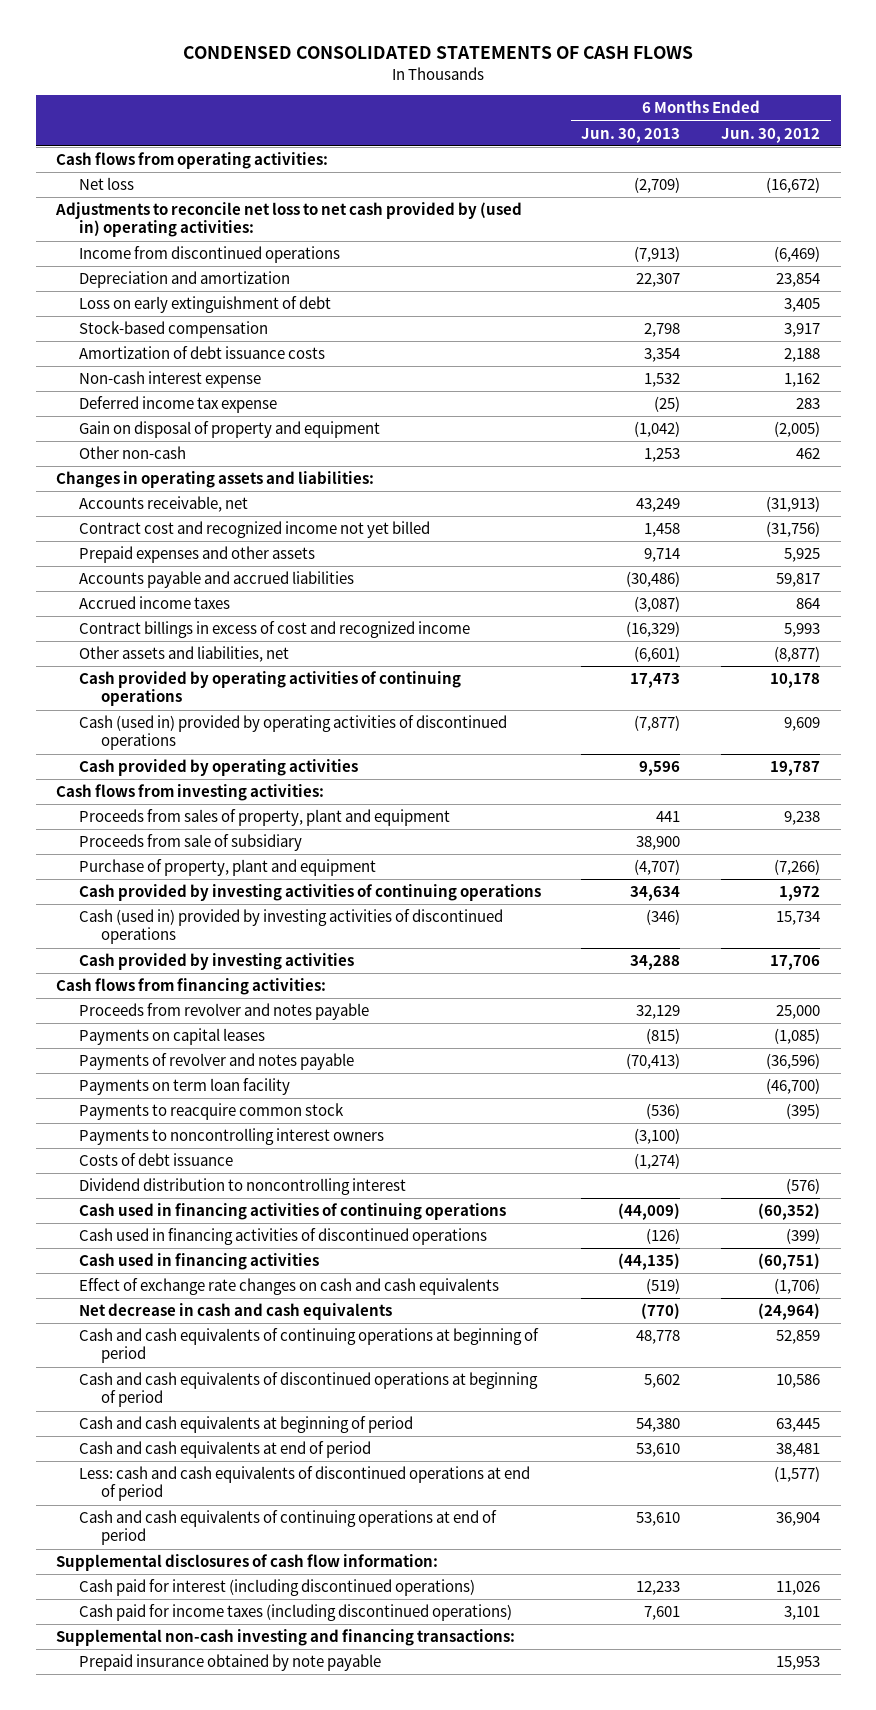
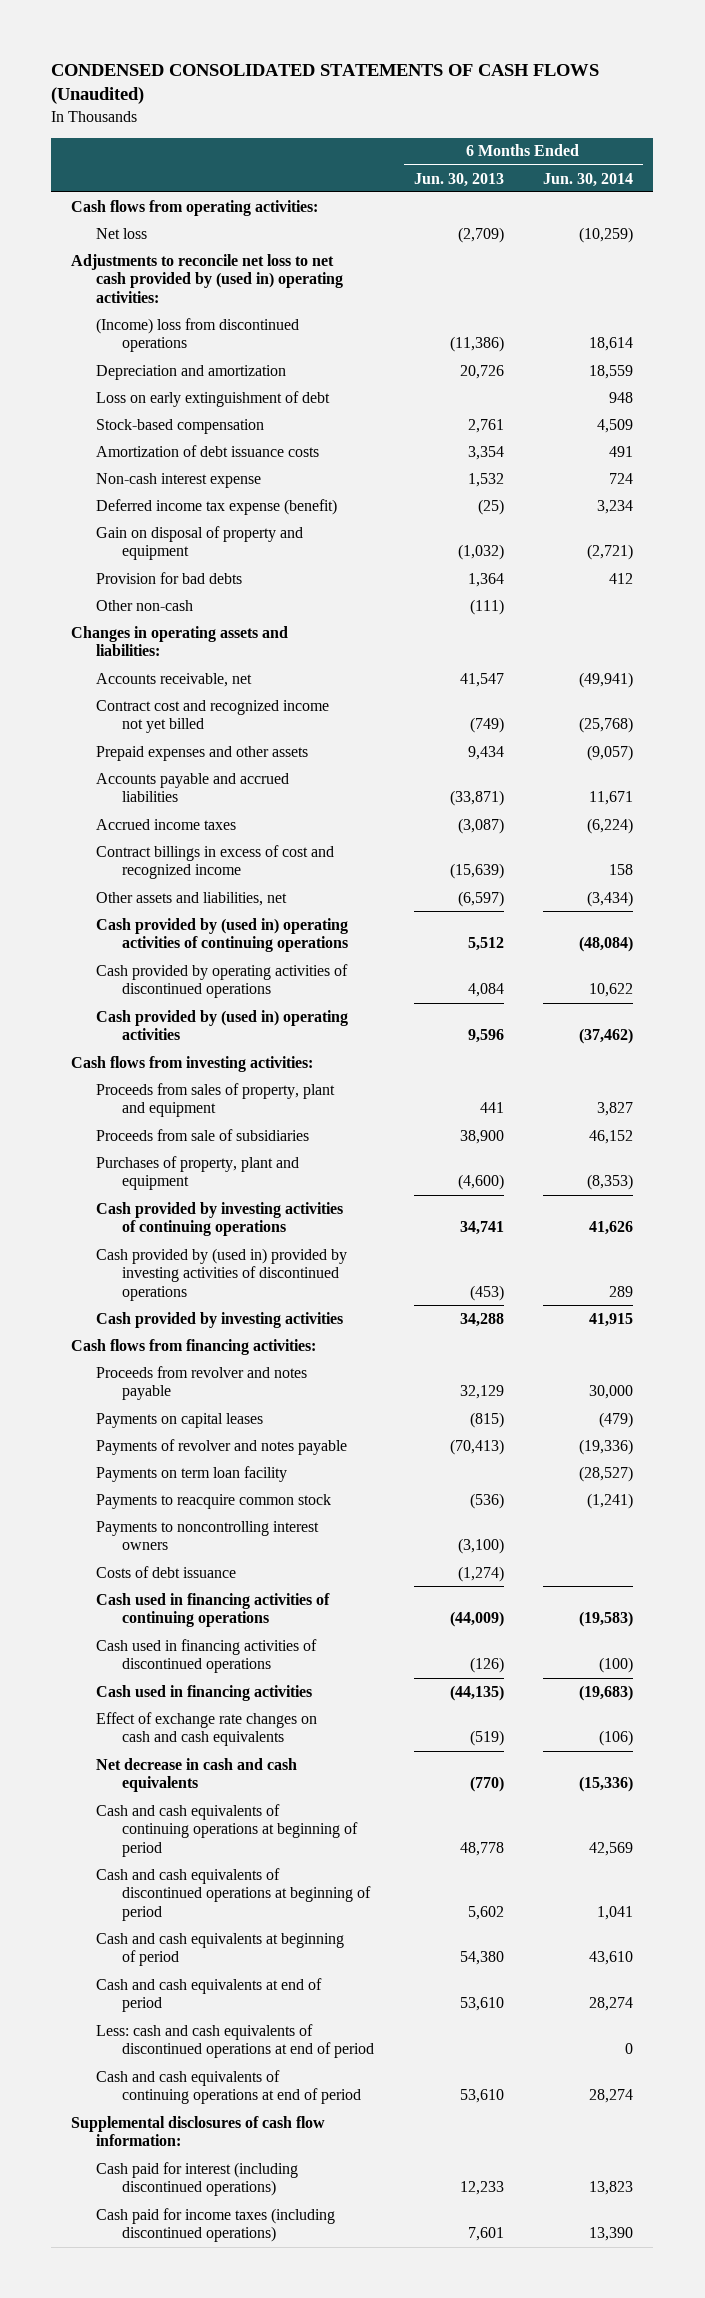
- CONDENSED CONSOLIDATED STATEMENTS OF CASH FLOWS
+ CONDENSED CONSOLIDATED STATEMENTS OF CASH FLOWS (Unaudited)
- | 6 Months Ended Jun. 30, 2013 | 6 Months Ended Jun. 30, 2012
+ | 6 Months Ended Jun. 30, 2013 | 6 Months Ended Jun. 30, 2014
- Income from discontinued operations | (7,913) | (6,469)
- Depreciation and amortization | 22,307 | 23,854
+ (Income) loss from discontinued operations | (11,386) | 18,614
+ Depreciation and amortization | 20,726 | 18,559
- Stock-based compensation | 2,798 | 3,917
+ Stock-based compensation | 2,761 | 4,509
- Deferred income tax expense | (25) | 283
- Gain on disposal of property and equipment | (1,042) | (2,005)
- Other non-cash | 1,253 | 462
+ Deferred income tax expense (benefit) | (25) | 3,234
+ Gain on disposal of property and equipment | (1,032) | (2,721)
+ Provision for bad debts | 1,364 | 412
+ Other non-cash | (111) |
- Accounts receivable, net | 43,249 | (31,913)
- Contract cost and recognized income not yet billed | 1,458 | (31,756)
- Prepaid expenses and other assets | 9,714 | 5,925
- Accounts payable and accrued liabilities | (30,486) | 59,817
+ Accounts receivable, net | 41,547 | (49,941)
+ Contract cost and recognized income not yet billed | (749) | (25,768)
+ Prepaid expenses and other assets | 9,434 | (9,057)
+ Accounts payable and accrued liabilities | (33,871) | 11,671
- Contract billings in excess of cost and recognized income | (16,329) | 5,993
- Other assets and liabilities, net | (6,601) | (8,877)
- Cash provided by operating activities of continuing operations | 17,473 | 10,178
- Cash (used in) provided by operating activities of discontinued operations | (7,877) | 9,609
- Cash provided by operating activities | 9,596 | 19,787
+ Contract billings in excess of cost and recognized income | (15,639) | 158
+ Other assets and liabilities, net | (6,597) | (3,434)
+ Cash provided by (used in) operating activities of continuing operations | 5,512 | (48,084)
+ Cash provided by operating activities of discontinued operations | 4,084 | 10,622
+ Cash provided by (used in) operating activities | 9,596 | (37,462)
- Proceeds from sale of subsidiary | 38,900 |
- Purchase of property, plant and equipment | (4,707) | (7,266)
- Cash provided by investing activities of continuing operations | 34,634 | 1,972
- Cash (used in) provided by investing activities of discontinued operations | (346) | 15,734
+ Proceeds from sale of subsidiaries | 38,900 | 46,152
+ Purchases of property, plant and equipment | (4,600) | (8,353)
+ Cash provided by investing activities of continuing operations | 34,741 | 41,626
+ Cash provided by (used in) provided by investing activities of discontinued operations | (453) | 289
- Dividend distribution to noncontrolling interest | | (576)
- Supplemental non-cash investing and financing transactions:
- Prepaid insurance obtained by note payable | | 15,953

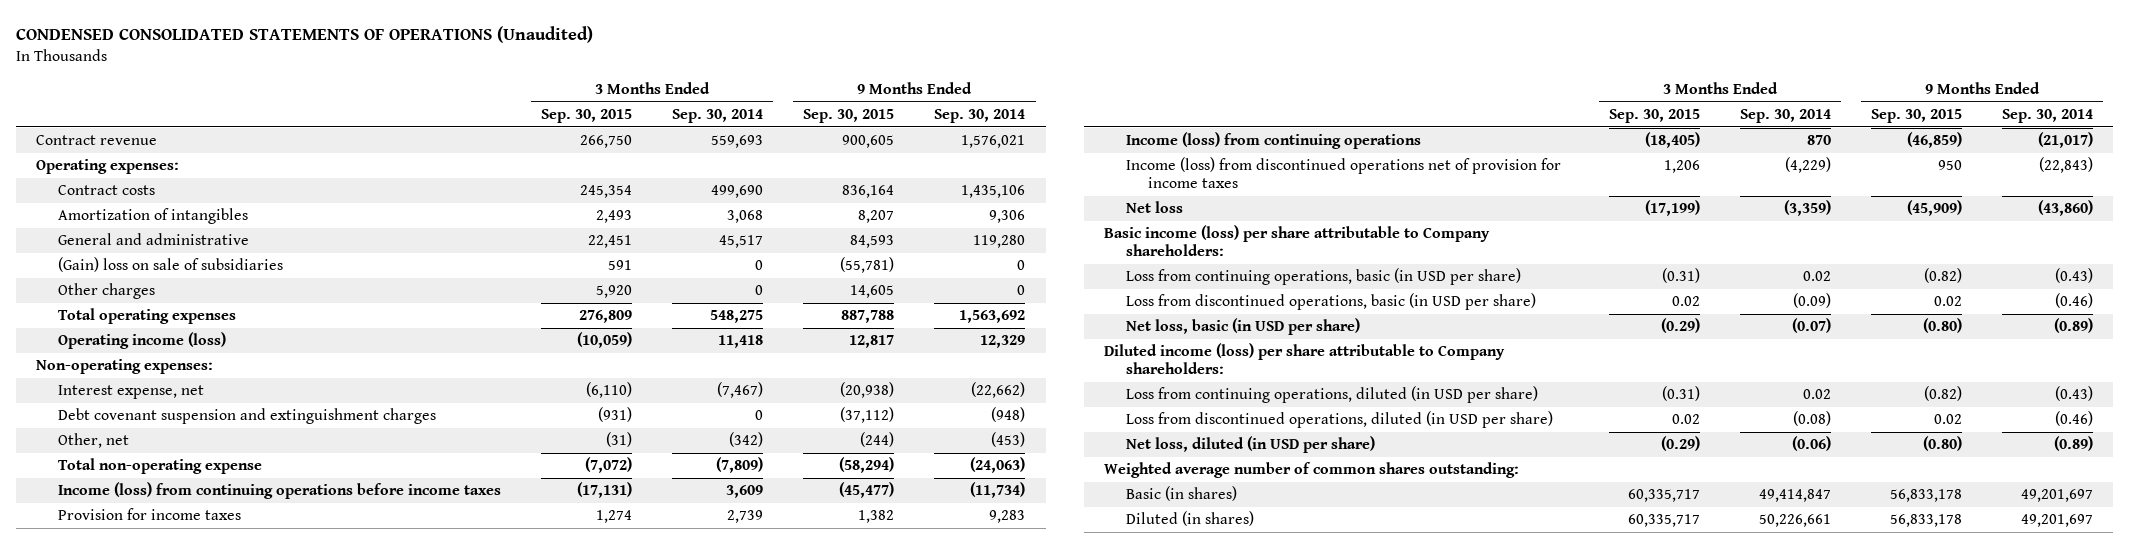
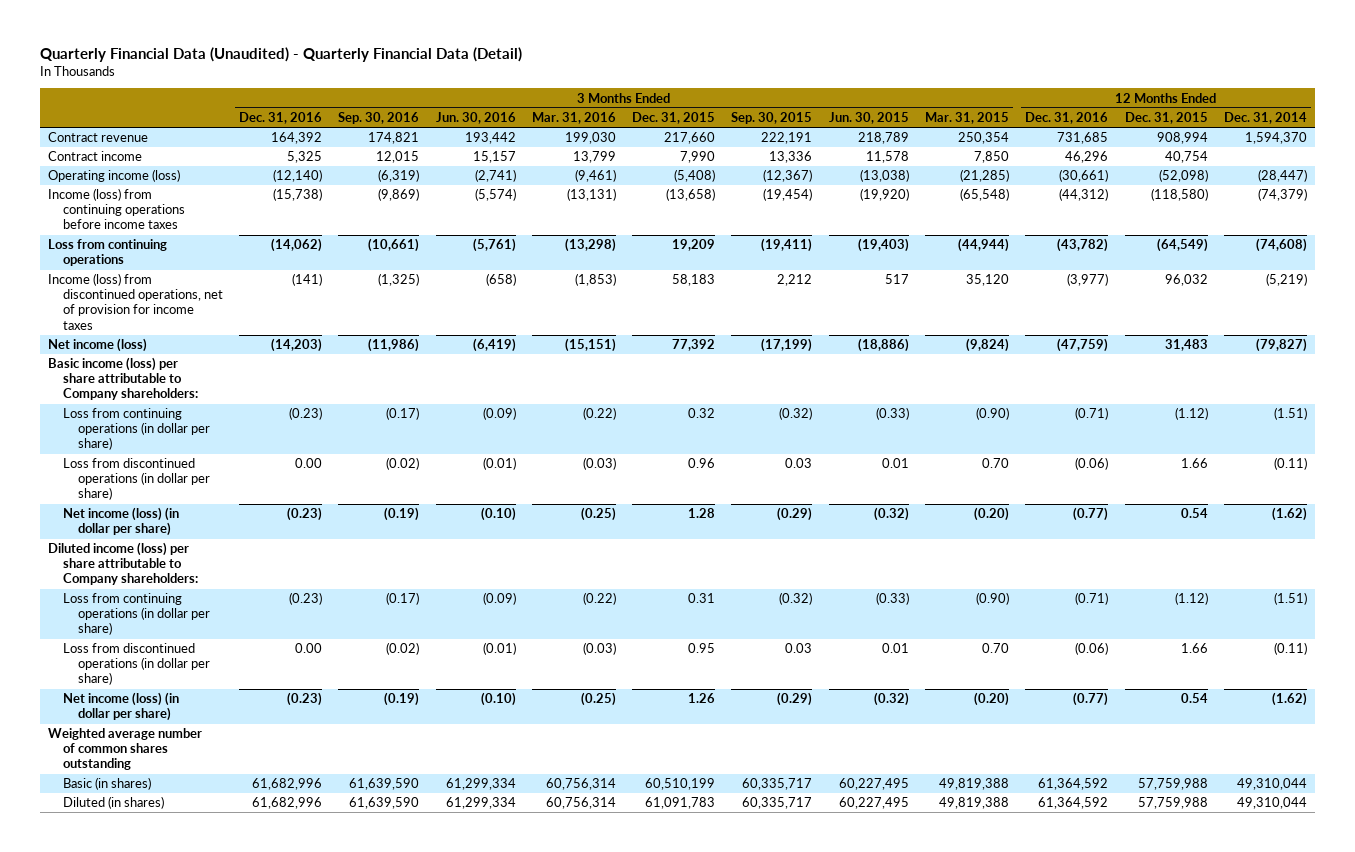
- CONDENSED CONSOLIDATED STATEMENTS OF OPERATIONS (Unaudited)
+ Quarterly Financial Data (Unaudited) - Quarterly Financial Data (Detail)
- | 3 Months Ended Sep. 30, 2015 | 3 Months Ended Sep. 30, 2014 | 9 Months Ended Sep. 30, 2015 | 9 Months Ended Sep. 30, 2014
+ | 3 Months Ended Dec. 31, 2016 | 3 Months Ended Sep. 30, 2016 | 3 Months Ended Jun. 30, 2016 | 3 Months Ended Mar. 31, 2016 | 3 Months Ended Dec. 31, 2015 | 3 Months Ended Sep. 30, 2015 | 3 Months Ended Jun. 30, 2015 | 3 Months Ended Mar. 31, 2015 | 12 Months Ended Dec. 31, 2016 | 12 Months Ended Dec. 31, 2015 | 12 Months Ended Dec. 31, 2014
- Contract revenue | 266,750 | 559,693 | 900,605 | 1,576,021
- Operating expenses:
- Contract costs | 245,354 | 499,690 | 836,164 | 1,435,106
- Amortization of intangibles | 2,493 | 3,068 | 8,207 | 9,306
- General and administrative | 22,451 | 45,517 | 84,593 | 119,280
- (Gain) loss on sale of subsidiaries | 591 | 0 | (55,781) | 0
- Other charges | 5,920 | 0 | 14,605 | 0
- Total operating expenses | 276,809 | 548,275 | 887,788 | 1,563,692
- Operating income (loss) | (10,059) | 11,418 | 12,817 | 12,329
- Non-operating expenses:
- Interest expense, net | (6,110) | (7,467) | (20,938) | (22,662)
- Debt covenant suspension and extinguishment charges | (931) | 0 | (37,112) | (948)
- Other, net | (31) | (342) | (244) | (453)
- Total non-operating expense | (7,072) | (7,809) | (58,294) | (24,063)
- Income (loss) from continuing operations before income taxes | (17,131) | 3,609 | (45,477) | (11,734)
- Provision for income taxes | 1,274 | 2,739 | 1,382 | 9,283
- Income (loss) from continuing operations | (18,405) | 870 | (46,859) | (21,017)
- Income (loss) from discontinued operations net of provision for income taxes | 1,206 | (4,229) | 950 | (22,843)
- Net loss | (17,199) | (3,359) | (45,909) | (43,860)
+ Contract revenue | 164,392 | 174,821 | 193,442 | 199,030 | 217,660 | 222,191 | 218,789 | 250,354 | 731,685 | 908,994 | 1,594,370
+ Contract income | 5,325 | 12,015 | 15,157 | 13,799 | 7,990 | 13,336 | 11,578 | 7,850 | 46,296 | 40,754 |
+ Operating income (loss) | (12,140) | (6,319) | (2,741) | (9,461) | (5,408) | (12,367) | (13,038) | (21,285) | (30,661) | (52,098) | (28,447)
+ Income (loss) from continuing operations before income taxes | (15,738) | (9,869) | (5,574) | (13,131) | (13,658) | (19,454) | (19,920) | (65,548) | (44,312) | (118,580) | (74,379)
+ Loss from continuing operations | (14,062) | (10,661) | (5,761) | (13,298) | 19,209 | (19,411) | (19,403) | (44,944) | (43,782) | (64,549) | (74,608)
+ Income (loss) from discontinued operations, net of provision for income taxes | (141) | (1,325) | (658) | (1,853) | 58,183 | 2,212 | 517 | 35,120 | (3,977) | 96,032 | (5,219)
+ Net income (loss) | (14,203) | (11,986) | (6,419) | (15,151) | 77,392 | (17,199) | (18,886) | (9,824) | (47,759) | 31,483 | (79,827)
- Loss from continuing operations, basic (in USD per share) | (0.31) | 0.02 | (0.82) | (0.43)
- Loss from discontinued operations, basic (in USD per share) | 0.02 | (0.09) | 0.02 | (0.46)
- Net loss, basic (in USD per share) | (0.29) | (0.07) | (0.80) | (0.89)
+ Loss from continuing operations (in dollar per share) | (0.23) | (0.17) | (0.09) | (0.22) | 0.32 | (0.32) | (0.33) | (0.90) | (0.71) | (1.12) | (1.51)
+ Loss from discontinued operations (in dollar per share) | 0.00 | (0.02) | (0.01) | (0.03) | 0.96 | 0.03 | 0.01 | 0.70 | (0.06) | 1.66 | (0.11)
+ Net income (loss) (in dollar per share) | (0.23) | (0.19) | (0.10) | (0.25) | 1.28 | (0.29) | (0.32) | (0.20) | (0.77) | 0.54 | (1.62)
- Loss from continuing operations, diluted (in USD per share) | (0.31) | 0.02 | (0.82) | (0.43)
- Loss from discontinued operations, diluted (in USD per share) | 0.02 | (0.08) | 0.02 | (0.46)
- Net loss, diluted (in USD per share) | (0.29) | (0.06) | (0.80) | (0.89)
- Weighted average number of common shares outstanding:
+ Loss from continuing operations (in dollar per share) | (0.23) | (0.17) | (0.09) | (0.22) | 0.31 | (0.32) | (0.33) | (0.90) | (0.71) | (1.12) | (1.51)
+ Loss from discontinued operations (in dollar per share) | 0.00 | (0.02) | (0.01) | (0.03) | 0.95 | 0.03 | 0.01 | 0.70 | (0.06) | 1.66 | (0.11)
+ Net income (loss) (in dollar per share) | (0.23) | (0.19) | (0.10) | (0.25) | 1.26 | (0.29) | (0.32) | (0.20) | (0.77) | 0.54 | (1.62)
+ Weighted average number of common shares outstanding

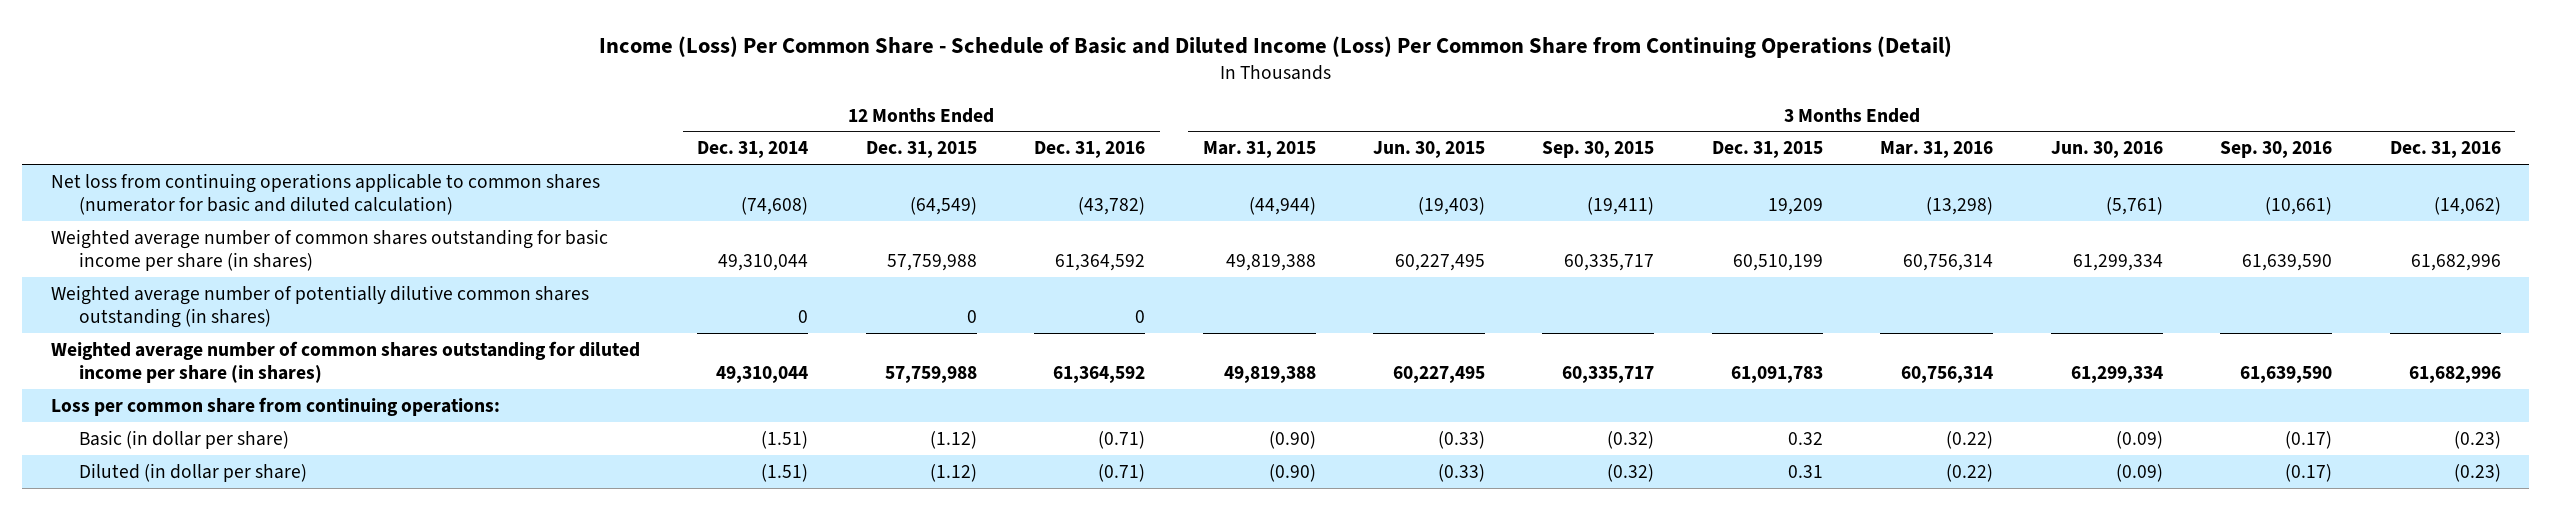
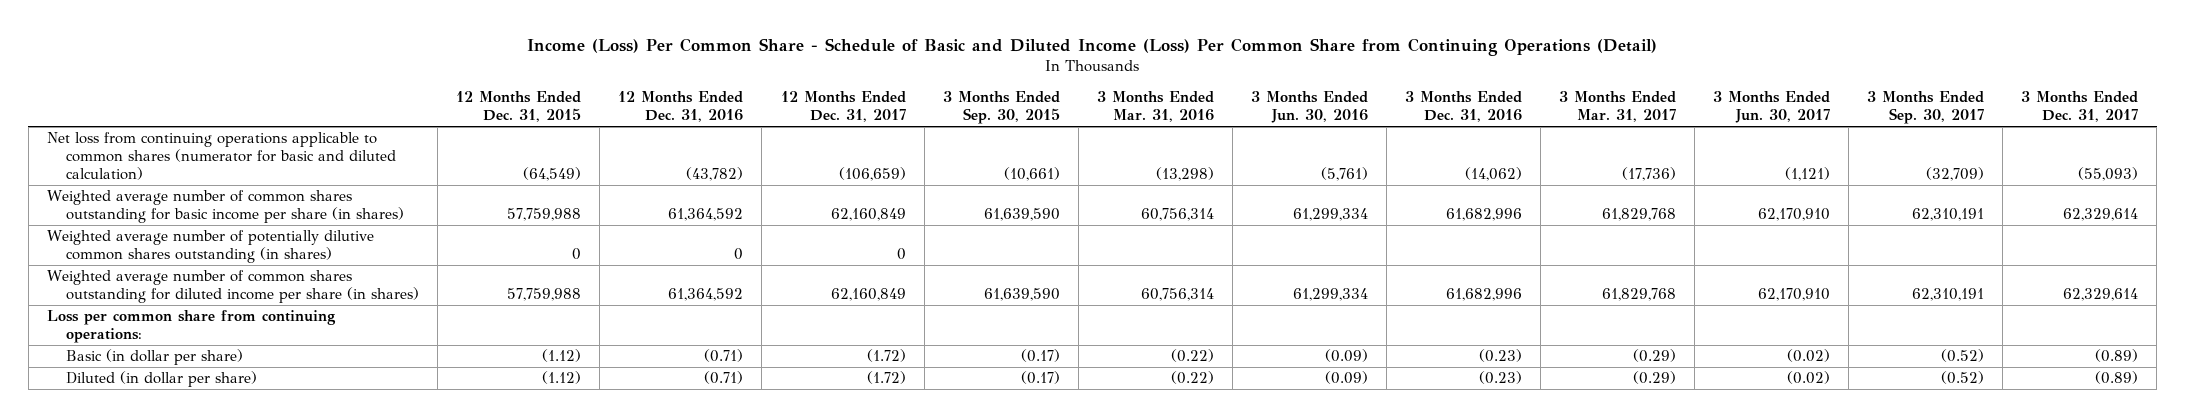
- | 12 Months Ended Dec. 31, 2014 | 12 Months Ended Dec. 31, 2015 | 12 Months Ended Dec. 31, 2016 | 3 Months Ended Mar. 31, 2015 | 3 Months Ended Jun. 30, 2015 | 3 Months Ended Sep. 30, 2015 | 3 Months Ended Dec. 31, 2015 | 3 Months Ended Mar. 31, 2016 | 3 Months Ended Jun. 30, 2016 | 3 Months Ended Sep. 30, 2016 | 3 Months Ended Dec. 31, 2016
+ | 12 Months Ended Dec. 31, 2015 | 12 Months Ended Dec. 31, 2016 | 12 Months Ended Dec. 31, 2017 | 3 Months Ended Sep. 30, 2015 | 3 Months Ended Mar. 31, 2016 | 3 Months Ended Jun. 30, 2016 | 3 Months Ended Dec. 31, 2016 | 3 Months Ended Mar. 31, 2017 | 3 Months Ended Jun. 30, 2017 | 3 Months Ended Sep. 30, 2017 | 3 Months Ended Dec. 31, 2017
- Net loss from continuing operations applicable to common shares (numerator for basic and diluted calculation) | (74,608) | (64,549) | (43,782) | (44,944) | (19,403) | (19,411) | 19,209 | (13,298) | (5,761) | (10,661) | (14,062)
- Weighted average number of common shares outstanding for basic income per share (in shares) | 49,310,044 | 57,759,988 | 61,364,592 | 49,819,388 | 60,227,495 | 60,335,717 | 60,510,199 | 60,756,314 | 61,299,334 | 61,639,590 | 61,682,996
+ Net loss from continuing operations applicable to common shares (numerator for basic and diluted calculation) | (64,549) | (43,782) | (106,659) | (10,661) | (13,298) | (5,761) | (14,062) | (17,736) | (1,121) | (32,709) | (55,093)
+ Weighted average number of common shares outstanding for basic income per share (in shares) | 57,759,988 | 61,364,592 | 62,160,849 | 61,639,590 | 60,756,314 | 61,299,334 | 61,682,996 | 61,829,768 | 62,170,910 | 62,310,191 | 62,329,614
- Weighted average number of common shares outstanding for diluted income per share (in shares) | 49,310,044 | 57,759,988 | 61,364,592 | 49,819,388 | 60,227,495 | 60,335,717 | 61,091,783 | 60,756,314 | 61,299,334 | 61,639,590 | 61,682,996
+ Weighted average number of common shares outstanding for diluted income per share (in shares) | 57,759,988 | 61,364,592 | 62,160,849 | 61,639,590 | 60,756,314 | 61,299,334 | 61,682,996 | 61,829,768 | 62,170,910 | 62,310,191 | 62,329,614
- Basic (in dollar per share) | (1.51) | (1.12) | (0.71) | (0.90) | (0.33) | (0.32) | 0.32 | (0.22) | (0.09) | (0.17) | (0.23)
- Diluted (in dollar per share) | (1.51) | (1.12) | (0.71) | (0.90) | (0.33) | (0.32) | 0.31 | (0.22) | (0.09) | (0.17) | (0.23)
+ Basic (in dollar per share) | (1.12) | (0.71) | (1.72) | (0.17) | (0.22) | (0.09) | (0.23) | (0.29) | (0.02) | (0.52) | (0.89)
+ Diluted (in dollar per share) | (1.12) | (0.71) | (1.72) | (0.17) | (0.22) | (0.09) | (0.23) | (0.29) | (0.02) | (0.52) | (0.89)

